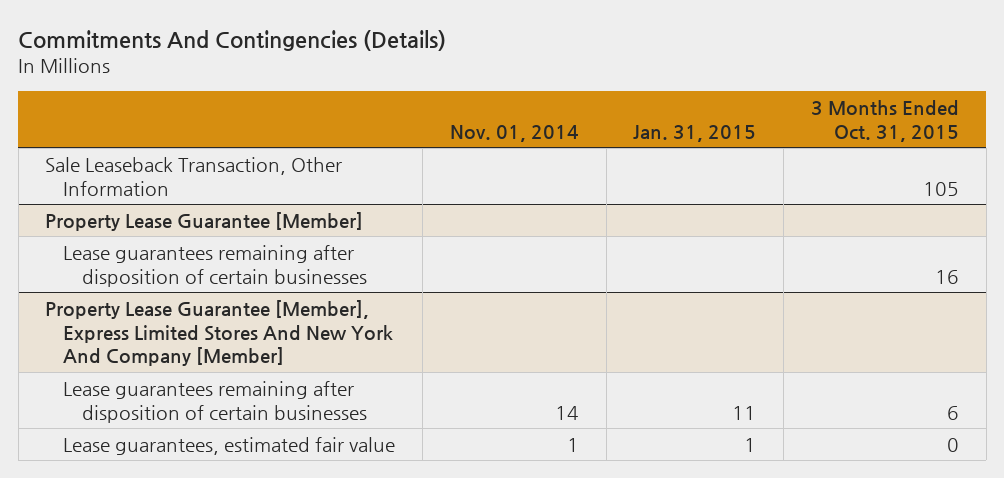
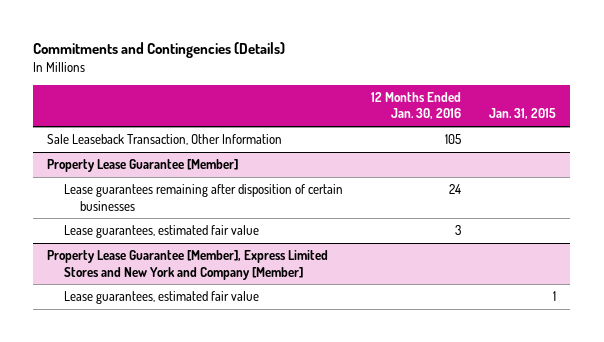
- Commitments And Contingencies (Details)
+ Commitments and Contingencies (Details)
- | Nov. 01, 2014 | Jan. 31, 2015 | 3 Months Ended Oct. 31, 2015
+ | 12 Months Ended Jan. 30, 2016 | Jan. 31, 2015
- Property Lease Guarantee [Member], Express Limited Stores And New York And Company [Member]
- Lease guarantees remaining after disposition of certain businesses | 14 | 11 | 6
@ Property Lease Guarantee [Member]
+ Lease guarantees, estimated fair value | 3 |
+ Property Lease Guarantee [Member], Express Limited Stores and New York and Company [Member]

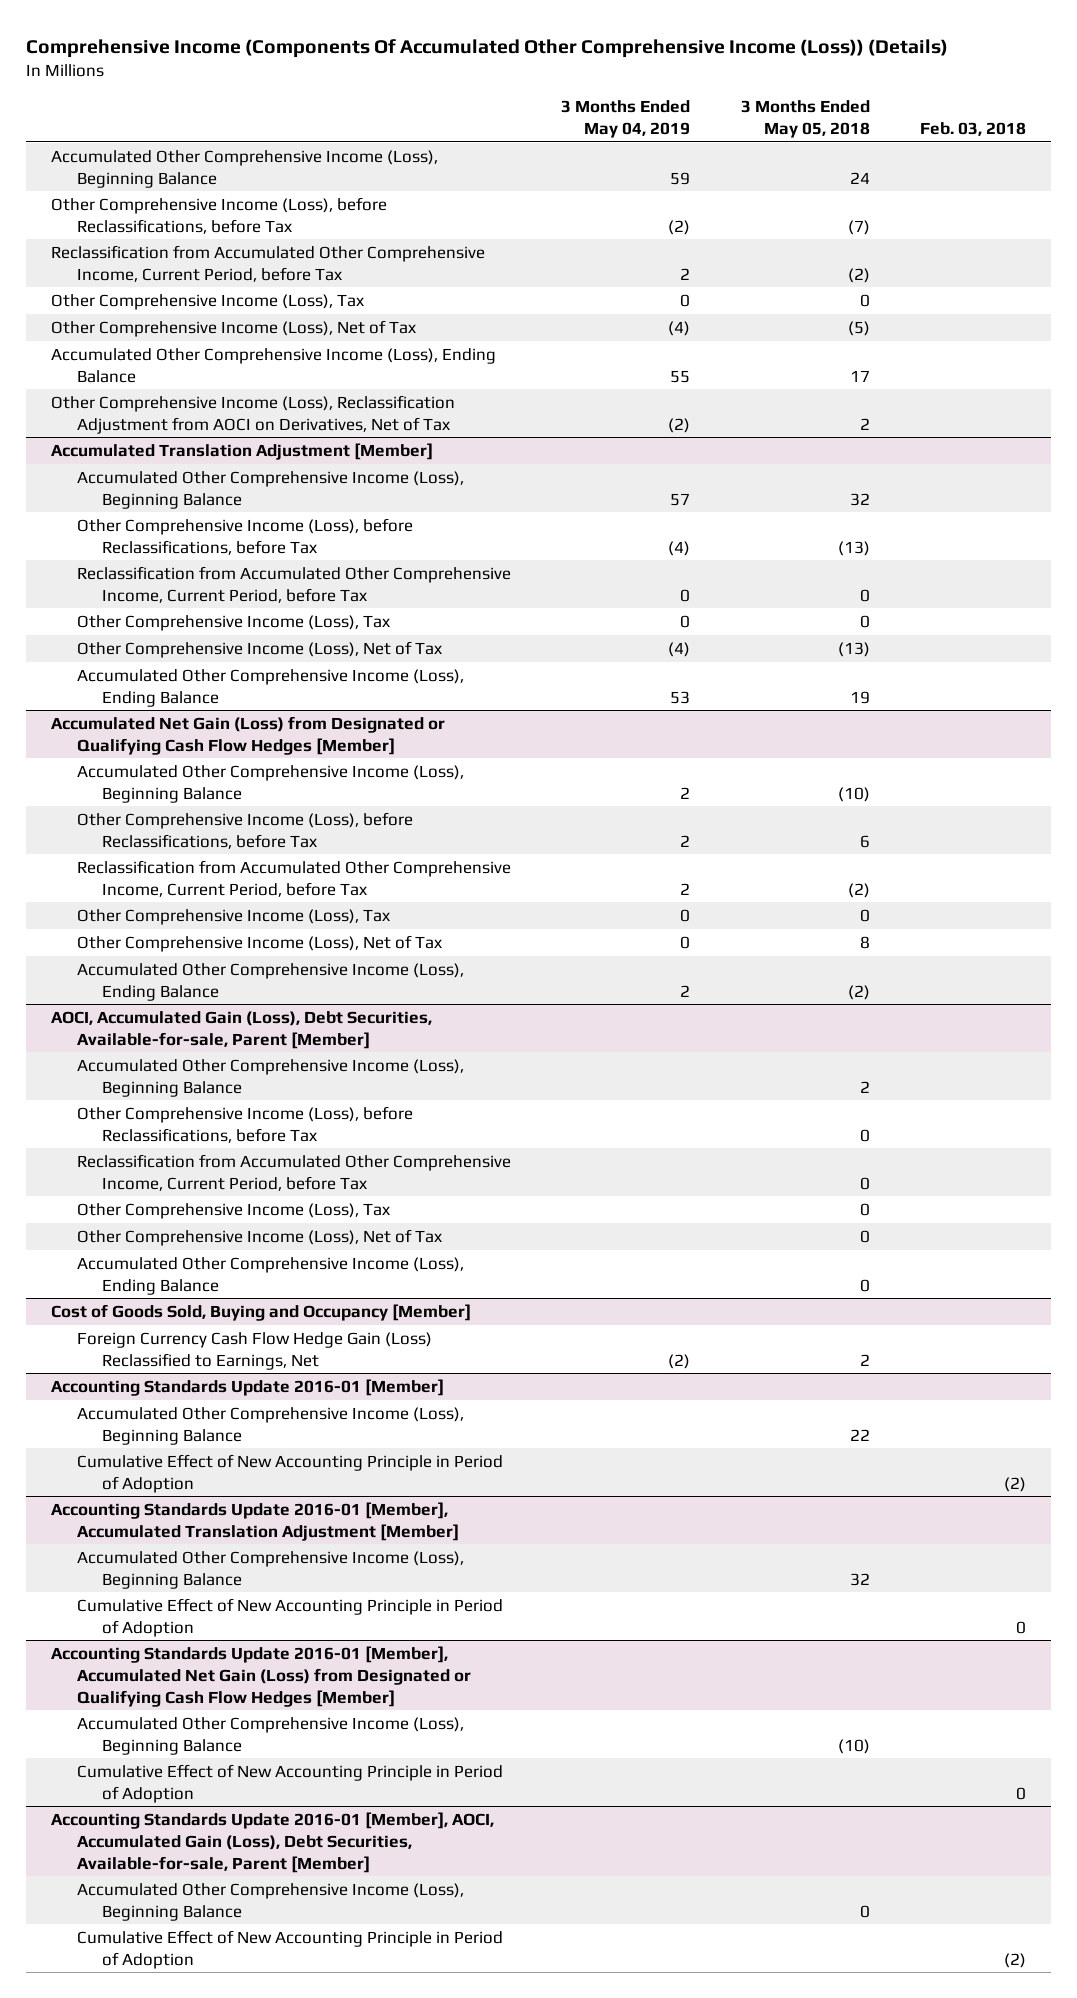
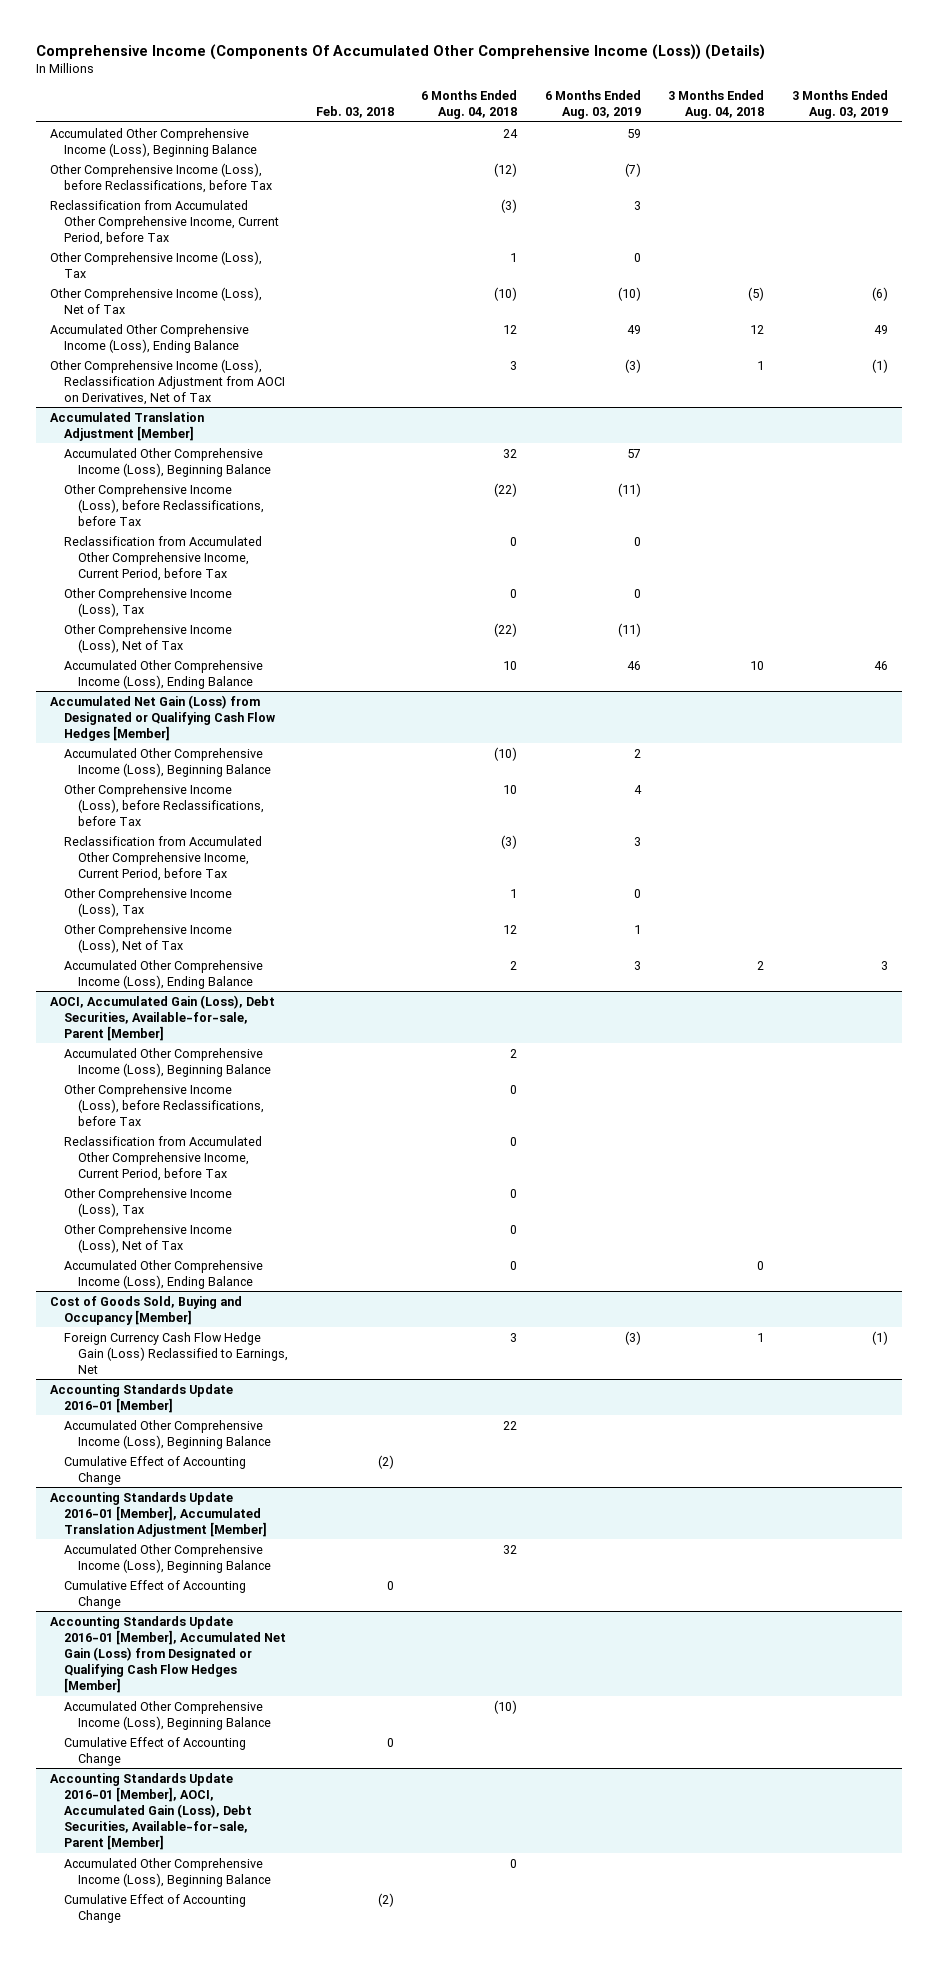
- | 3 Months Ended May 04, 2019 | 3 Months Ended May 05, 2018 | Feb. 03, 2018
+ | Feb. 03, 2018 | 6 Months Ended Aug. 04, 2018 | 6 Months Ended Aug. 03, 2019 | 3 Months Ended Aug. 04, 2018 | 3 Months Ended Aug. 03, 2019
@ Accounting Standards Update 2016-01 [Member]
- Cumulative Effect of New Accounting Principle in Period of Adoption | | | (2)
+ Cumulative Effect of Accounting Change | (2) | | | |
@ Accounting Standards Update 2016-01 [Member], Accumulated Translation Adjustment [Member]
- Cumulative Effect of New Accounting Principle in Period of Adoption | | | 0
+ Cumulative Effect of Accounting Change | 0 | | | |
@ Accounting Standards Update 2016-01 [Member], Accumulated Net Gain (Loss) from Designated or Qualifying Cash Flow Hedges [Member]
- Cumulative Effect of New Accounting Principle in Period of Adoption | | | 0
+ Cumulative Effect of Accounting Change | 0 | | | |
@ Accounting Standards Update 2016-01 [Member], AOCI, Accumulated Gain (Loss), Debt Securities, Available-for-sale, Parent [Member]
- Cumulative Effect of New Accounting Principle in Period of Adoption | | | (2)
+ Cumulative Effect of Accounting Change | (2) | | | |

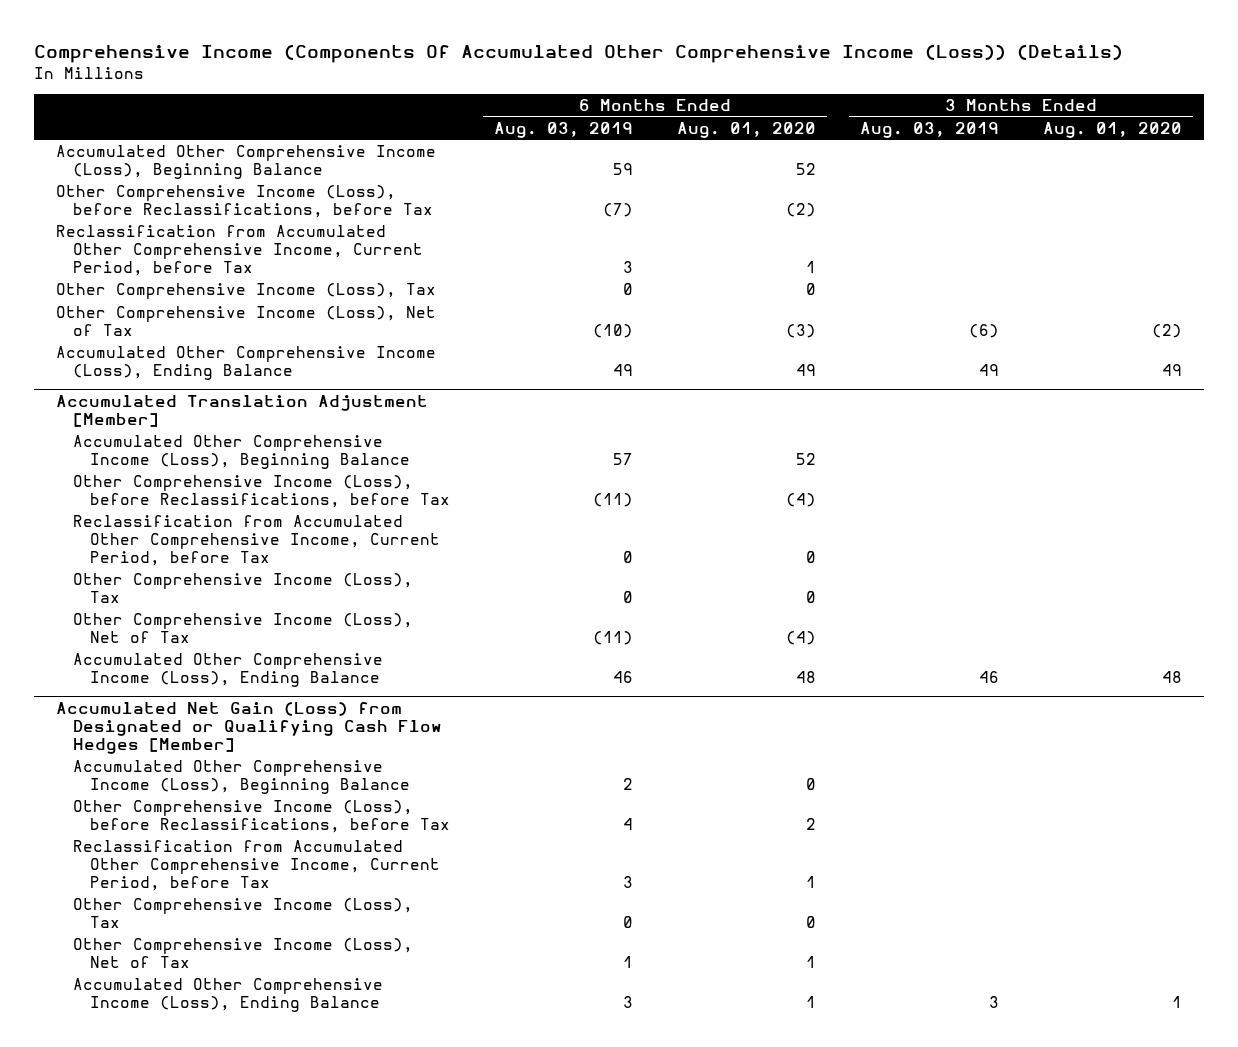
- | Feb. 03, 2018 | 6 Months Ended Aug. 04, 2018 | 6 Months Ended Aug. 03, 2019 | 3 Months Ended Aug. 04, 2018 | 3 Months Ended Aug. 03, 2019
+ | 6 Months Ended Aug. 03, 2019 | 6 Months Ended Aug. 01, 2020 | 3 Months Ended Aug. 03, 2019 | 3 Months Ended Aug. 01, 2020
- Other Comprehensive Income (Loss), Reclassification Adjustment from AOCI on Derivatives, Net of Tax | | 3 | (3) | 1 | (1)
- AOCI, Accumulated Gain (Loss), Debt Securities, Available-for-sale, Parent [Member]
- Accumulated Other Comprehensive Income (Loss), Beginning Balance | | 2 | | |
- Other Comprehensive Income (Loss), before Reclassifications, before Tax | | 0 | | |
- Reclassification from Accumulated Other Comprehensive Income, Current Period, before Tax | | 0 | | |
- Other Comprehensive Income (Loss), Tax | | 0 | | |
- Other Comprehensive Income (Loss), Net of Tax | | 0 | | |
- Accumulated Other Comprehensive Income (Loss), Ending Balance | | 0 | | 0 |
- Cost of Goods Sold, Buying and Occupancy [Member]
- Foreign Currency Cash Flow Hedge Gain (Loss) Reclassified to Earnings, Net | | 3 | (3) | 1 | (1)
- Accounting Standards Update 2016-01 [Member]
- Accumulated Other Comprehensive Income (Loss), Beginning Balance | | 22 | | |
- Cumulative Effect of Accounting Change | (2) | | | |
- Accounting Standards Update 2016-01 [Member], Accumulated Translation Adjustment [Member]
- Accumulated Other Comprehensive Income (Loss), Beginning Balance | | 32 | | |
- Cumulative Effect of Accounting Change | 0 | | | |
- Accounting Standards Update 2016-01 [Member], Accumulated Net Gain (Loss) from Designated or Qualifying Cash Flow Hedges [Member]
- Accumulated Other Comprehensive Income (Loss), Beginning Balance | | (10) | | |
- Cumulative Effect of Accounting Change | 0 | | | |
- Accounting Standards Update 2016-01 [Member], AOCI, Accumulated Gain (Loss), Debt Securities, Available-for-sale, Parent [Member]
- Accumulated Other Comprehensive Income (Loss), Beginning Balance | | 0 | | |
- Cumulative Effect of Accounting Change | (2) | | | |

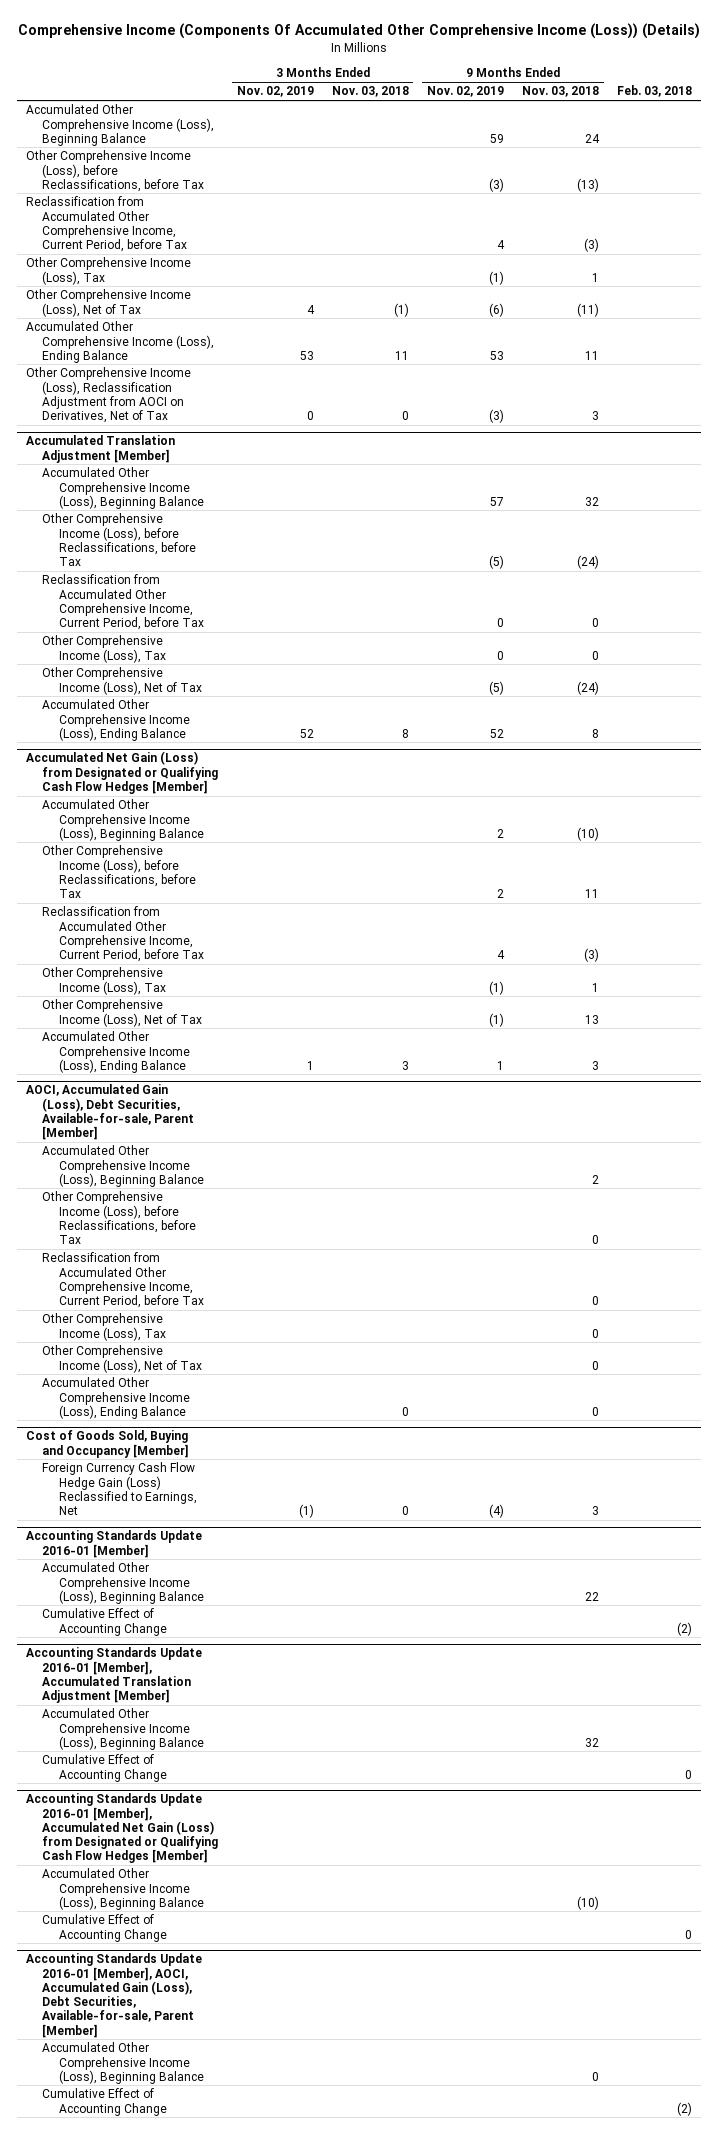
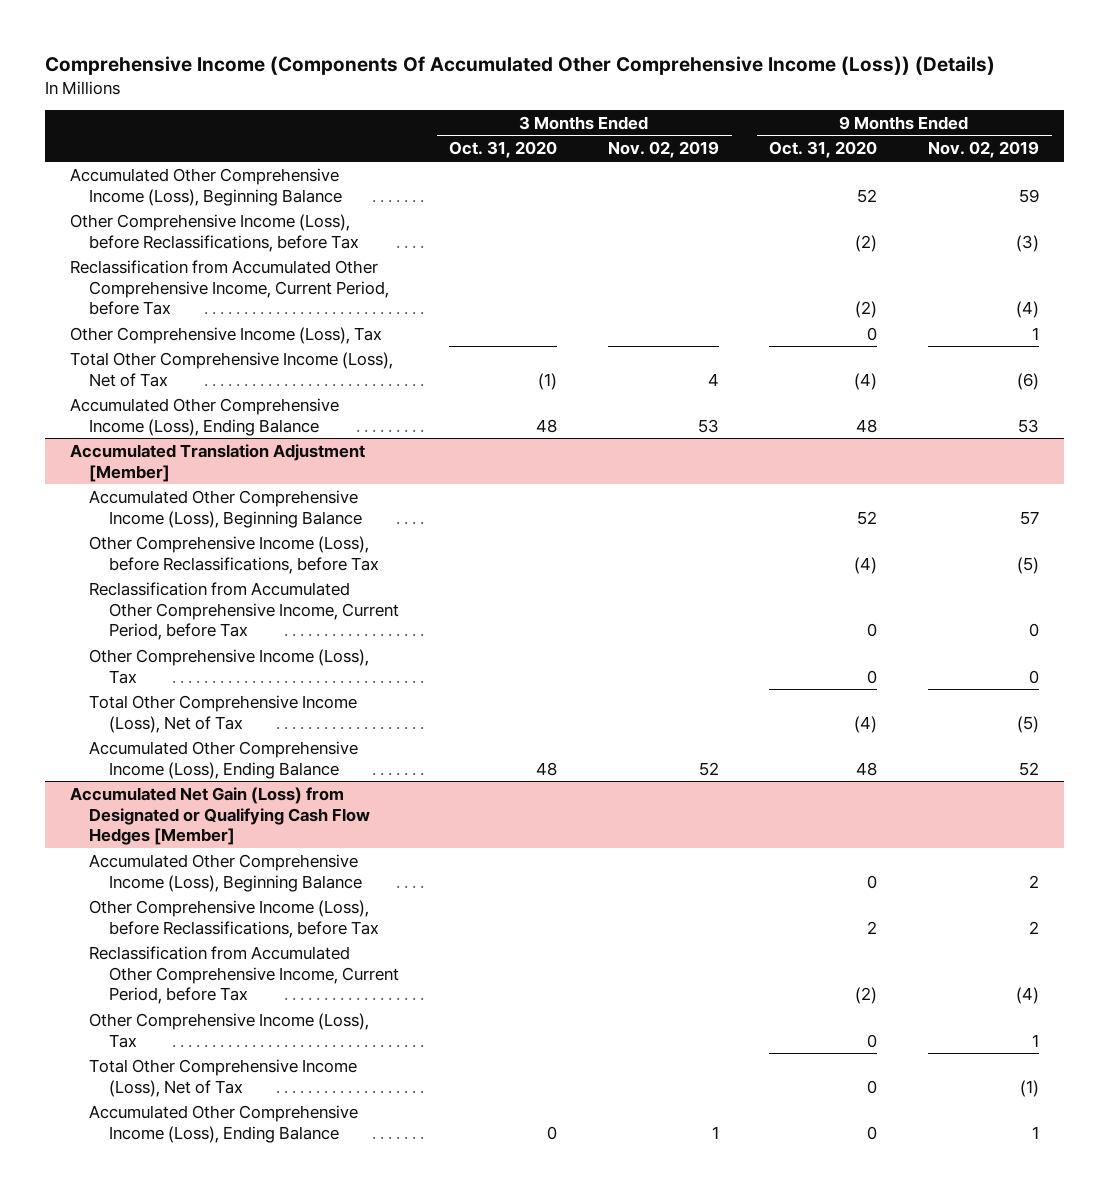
- | 3 Months Ended Nov. 02, 2019 | 3 Months Ended Nov. 03, 2018 | 9 Months Ended Nov. 02, 2019 | 9 Months Ended Nov. 03, 2018 | Feb. 03, 2018
+ | 3 Months Ended Oct. 31, 2020 | 3 Months Ended Nov. 02, 2019 | 9 Months Ended Oct. 31, 2020 | 9 Months Ended Nov. 02, 2019
- Reclassification from Accumulated Other Comprehensive Income, Current Period, before Tax | | | 4 | (3) |
- Other Comprehensive Income (Loss), Tax | | | (1) | 1 |
- Other Comprehensive Income (Loss), Net of Tax | 4 | (1) | (6) | (11) |
+ Reclassification from Accumulated Other Comprehensive Income, Current Period, before Tax | | | (2) | (4)
+ Other Comprehensive Income (Loss), Tax | | | 0 | 1
+ Total Other Comprehensive Income (Loss), Net of Tax | (1) | 4 | (4) | (6)
- Other Comprehensive Income (Loss), Reclassification Adjustment from AOCI on Derivatives, Net of Tax | 0 | 0 | (3) | 3 |
@ Accumulated Translation Adjustment [Member]
- Other Comprehensive Income (Loss), Net of Tax | | | (5) | (24) |
+ Total Other Comprehensive Income (Loss), Net of Tax | | | (4) | (5)
@ Accumulated Net Gain (Loss) from Designated or Qualifying Cash Flow Hedges [Member]
- Reclassification from Accumulated Other Comprehensive Income, Current Period, before Tax | | | 4 | (3) |
- Other Comprehensive Income (Loss), Tax | | | (1) | 1 |
- Other Comprehensive Income (Loss), Net of Tax | | | (1) | 13 |
+ Reclassification from Accumulated Other Comprehensive Income, Current Period, before Tax | | | (2) | (4)
+ Other Comprehensive Income (Loss), Tax | | | 0 | 1
+ Total Other Comprehensive Income (Loss), Net of Tax | | | 0 | (1)
- AOCI, Accumulated Gain (Loss), Debt Securities, Available-for-sale, Parent [Member]
- Accumulated Other Comprehensive Income (Loss), Beginning Balance | | | | 2 |
- Other Comprehensive Income (Loss), before Reclassifications, before Tax | | | | 0 |
- Reclassification from Accumulated Other Comprehensive Income, Current Period, before Tax | | | | 0 |
- Other Comprehensive Income (Loss), Tax | | | | 0 |
- Other Comprehensive Income (Loss), Net of Tax | | | | 0 |
- Accumulated Other Comprehensive Income (Loss), Ending Balance | | 0 | | 0 |
- Cost of Goods Sold, Buying and Occupancy [Member]
- Foreign Currency Cash Flow Hedge Gain (Loss) Reclassified to Earnings, Net | (1) | 0 | (4) | 3 |
- Accounting Standards Update 2016-01 [Member]
- Accumulated Other Comprehensive Income (Loss), Beginning Balance | | | | 22 |
- Cumulative Effect of Accounting Change | | | | | (2)
- Accounting Standards Update 2016-01 [Member], Accumulated Translation Adjustment [Member]
- Accumulated Other Comprehensive Income (Loss), Beginning Balance | | | | 32 |
- Cumulative Effect of Accounting Change | | | | | 0
- Accounting Standards Update 2016-01 [Member], Accumulated Net Gain (Loss) from Designated or Qualifying Cash Flow Hedges [Member]
- Accumulated Other Comprehensive Income (Loss), Beginning Balance | | | | (10) |
- Cumulative Effect of Accounting Change | | | | | 0
- Accounting Standards Update 2016-01 [Member], AOCI, Accumulated Gain (Loss), Debt Securities, Available-for-sale, Parent [Member]
- Accumulated Other Comprehensive Income (Loss), Beginning Balance | | | | 0 |
- Cumulative Effect of Accounting Change | | | | | (2)

